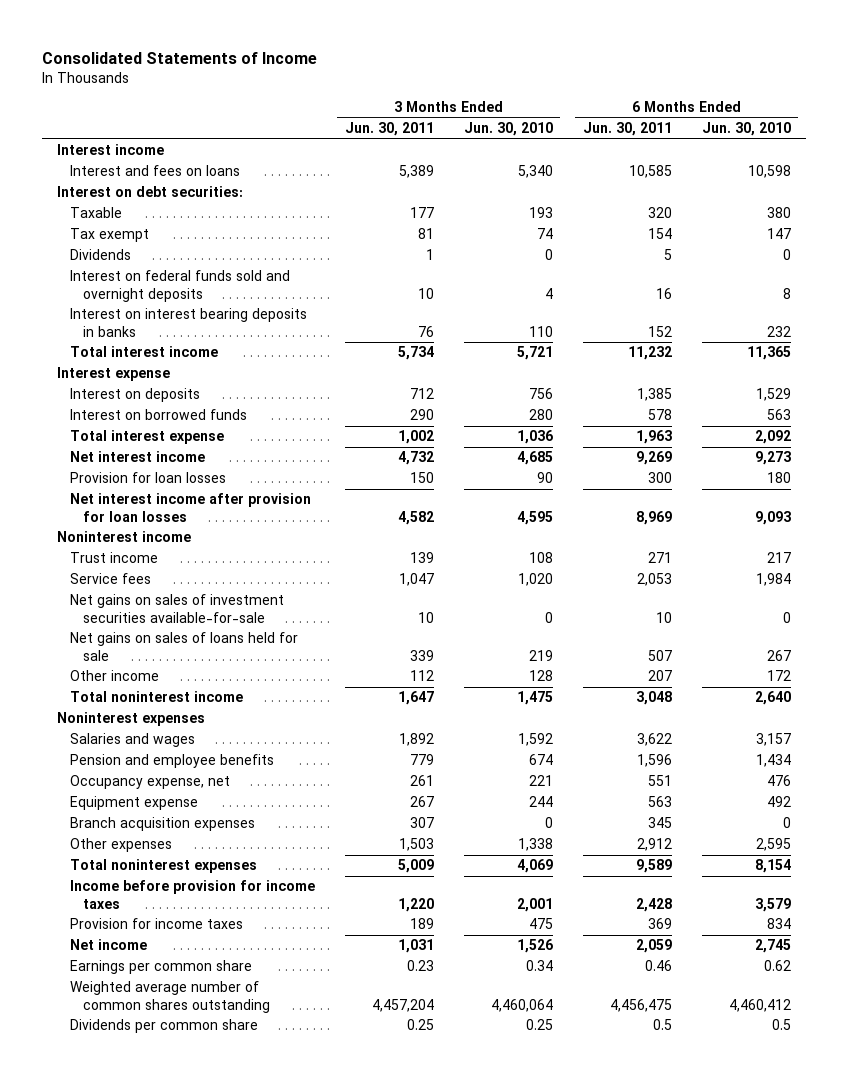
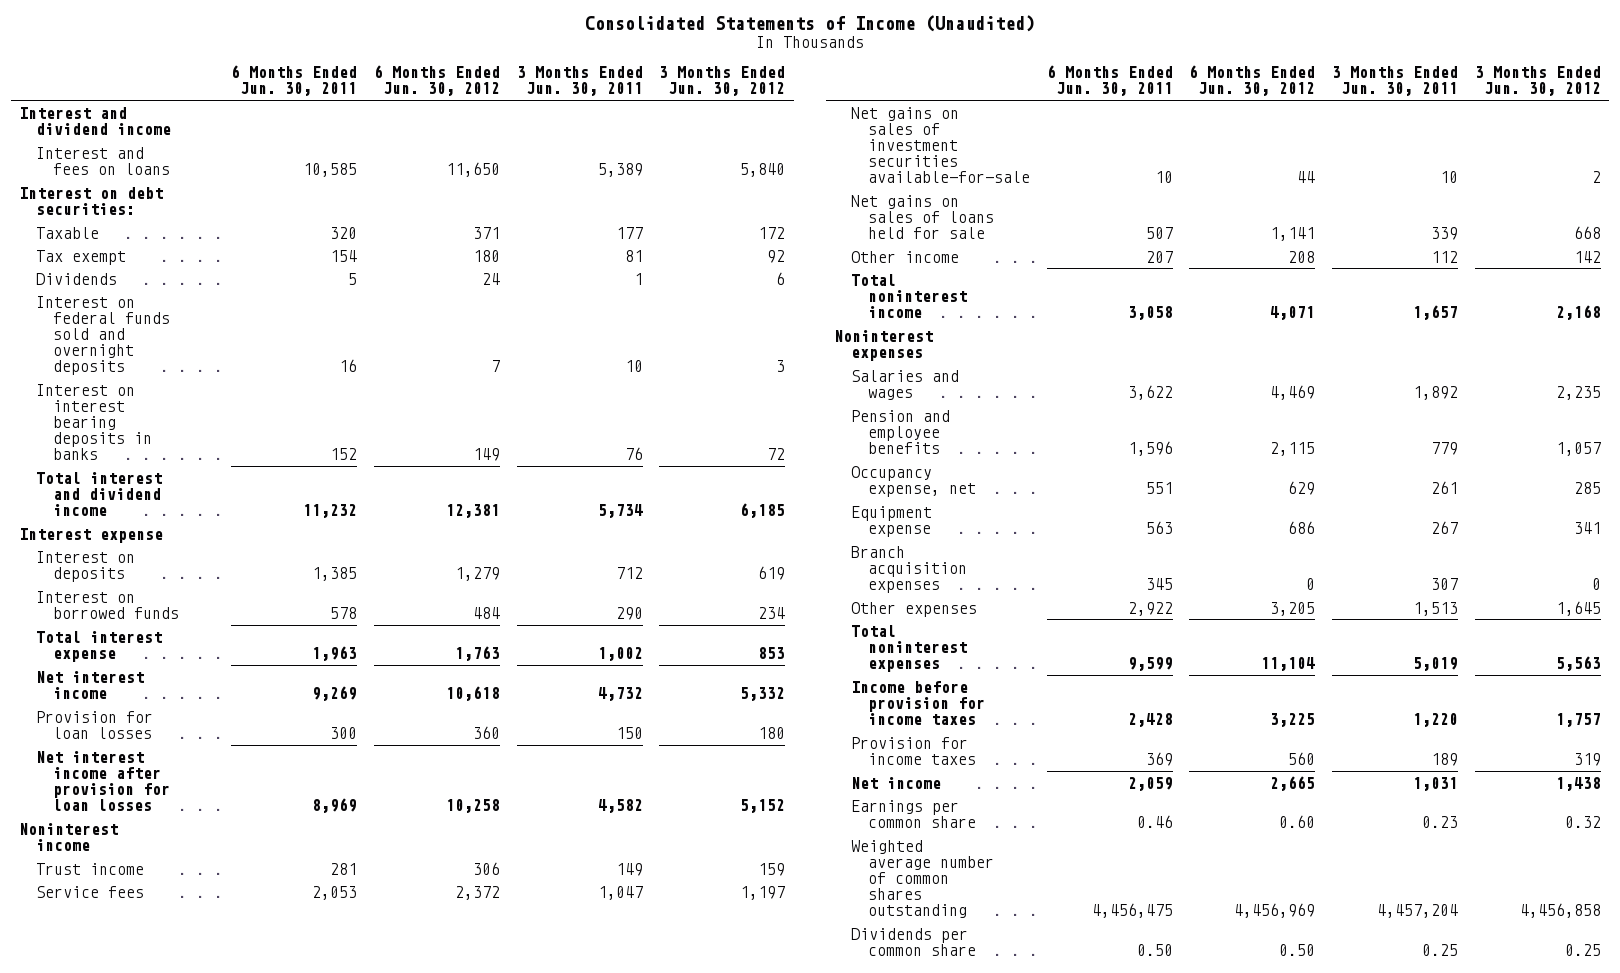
- Consolidated Statements of Income
+ Consolidated Statements of Income (Unaudited)
- | 3 Months Ended Jun. 30, 2011 | 3 Months Ended Jun. 30, 2010 | 6 Months Ended Jun. 30, 2011 | 6 Months Ended Jun. 30, 2010
+ | 6 Months Ended Jun. 30, 2011 | 6 Months Ended Jun. 30, 2012 | 3 Months Ended Jun. 30, 2011 | 3 Months Ended Jun. 30, 2012
- Interest income
+ Interest and dividend income
- Total interest income | 5,734 | 5,721 | 11,232 | 11,365
+ Total interest and dividend income | 11,232 | 12,381 | 5,734 | 6,185
- Trust income | 139 | 108 | 271 | 217
+ Trust income | 281 | 306 | 149 | 159
- Total noninterest income | 1,647 | 1,475 | 3,048 | 2,640
+ Total noninterest income | 3,058 | 4,071 | 1,657 | 2,168
- Other expenses | 1,503 | 1,338 | 2,912 | 2,595
- Total noninterest expenses | 5,009 | 4,069 | 9,589 | 8,154
+ Other expenses | 2,922 | 3,205 | 1,513 | 1,645
+ Total noninterest expenses | 9,599 | 11,104 | 5,019 | 5,563
- Dividends per common share | 0.25 | 0.25 | 0.5 | 0.5
+ Dividends per common share | 0.50 | 0.50 | 0.25 | 0.25

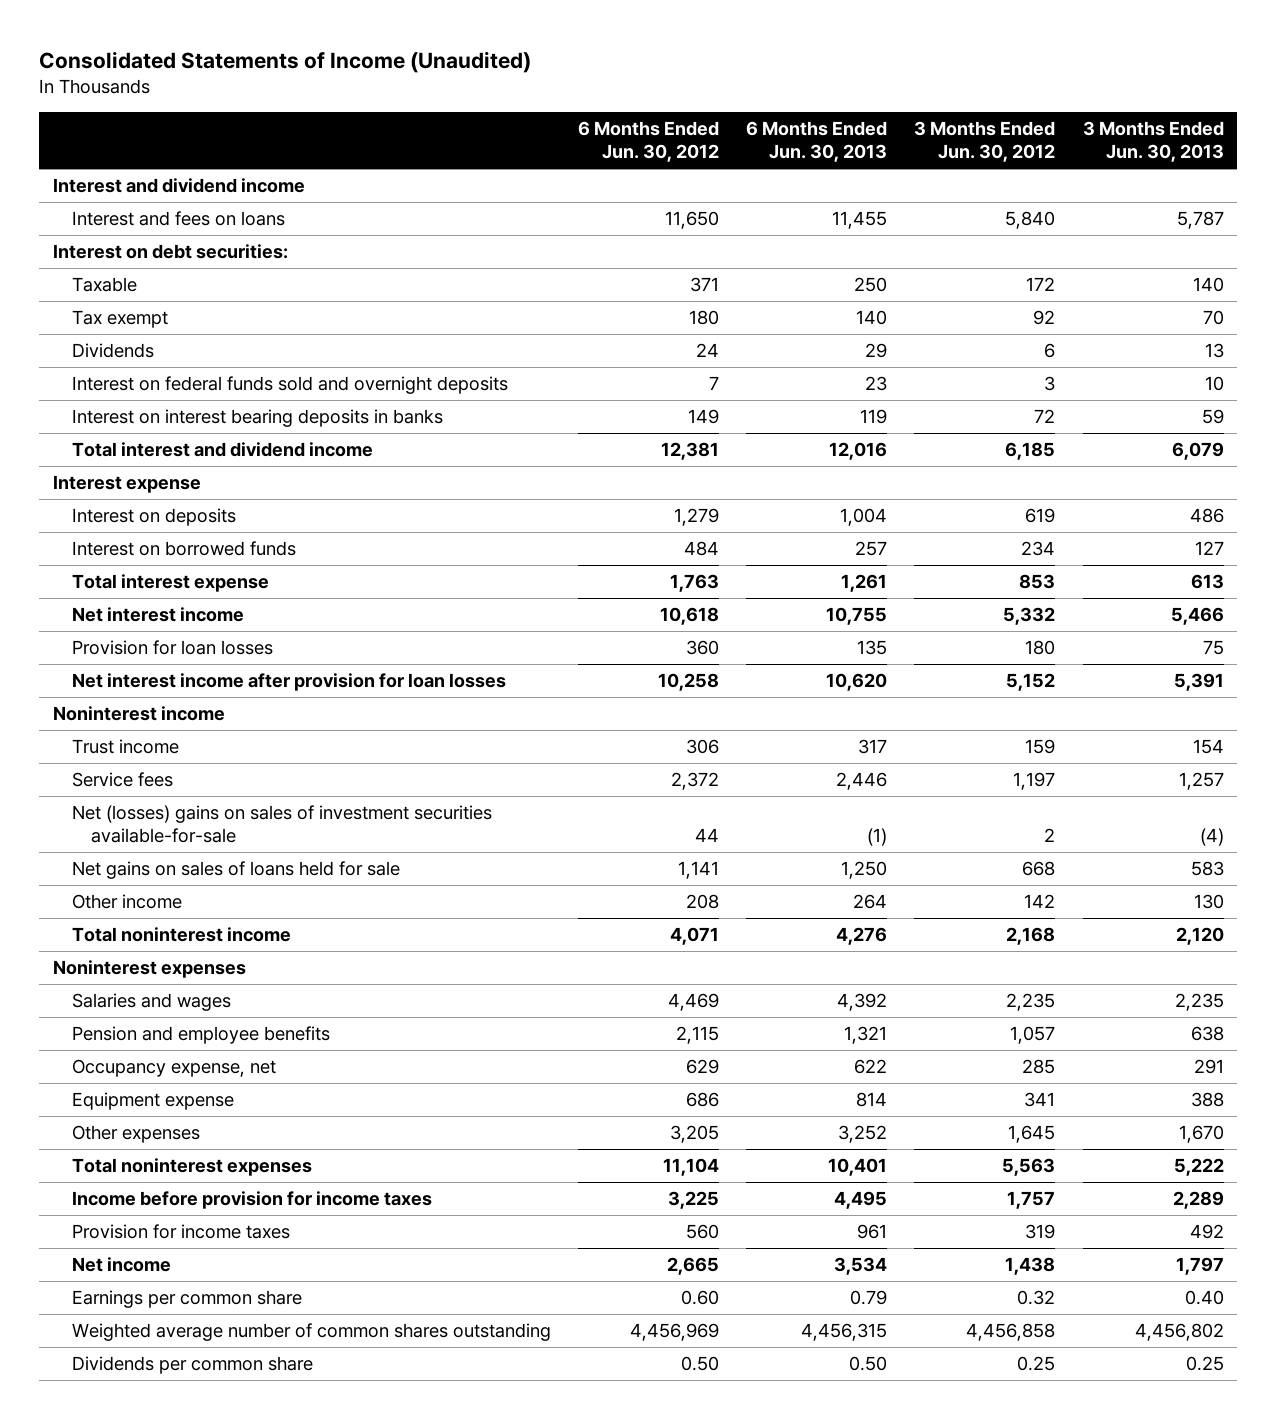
- | 6 Months Ended Jun. 30, 2011 | 6 Months Ended Jun. 30, 2012 | 3 Months Ended Jun. 30, 2011 | 3 Months Ended Jun. 30, 2012
+ | 6 Months Ended Jun. 30, 2012 | 6 Months Ended Jun. 30, 2013 | 3 Months Ended Jun. 30, 2012 | 3 Months Ended Jun. 30, 2013
- Net gains on sales of investment securities available-for-sale | 10 | 44 | 10 | 2
+ Net (losses) gains on sales of investment securities available-for-sale | 44 | (1) | 2 | (4)
- Branch acquisition expenses | 345 | 0 | 307 | 0

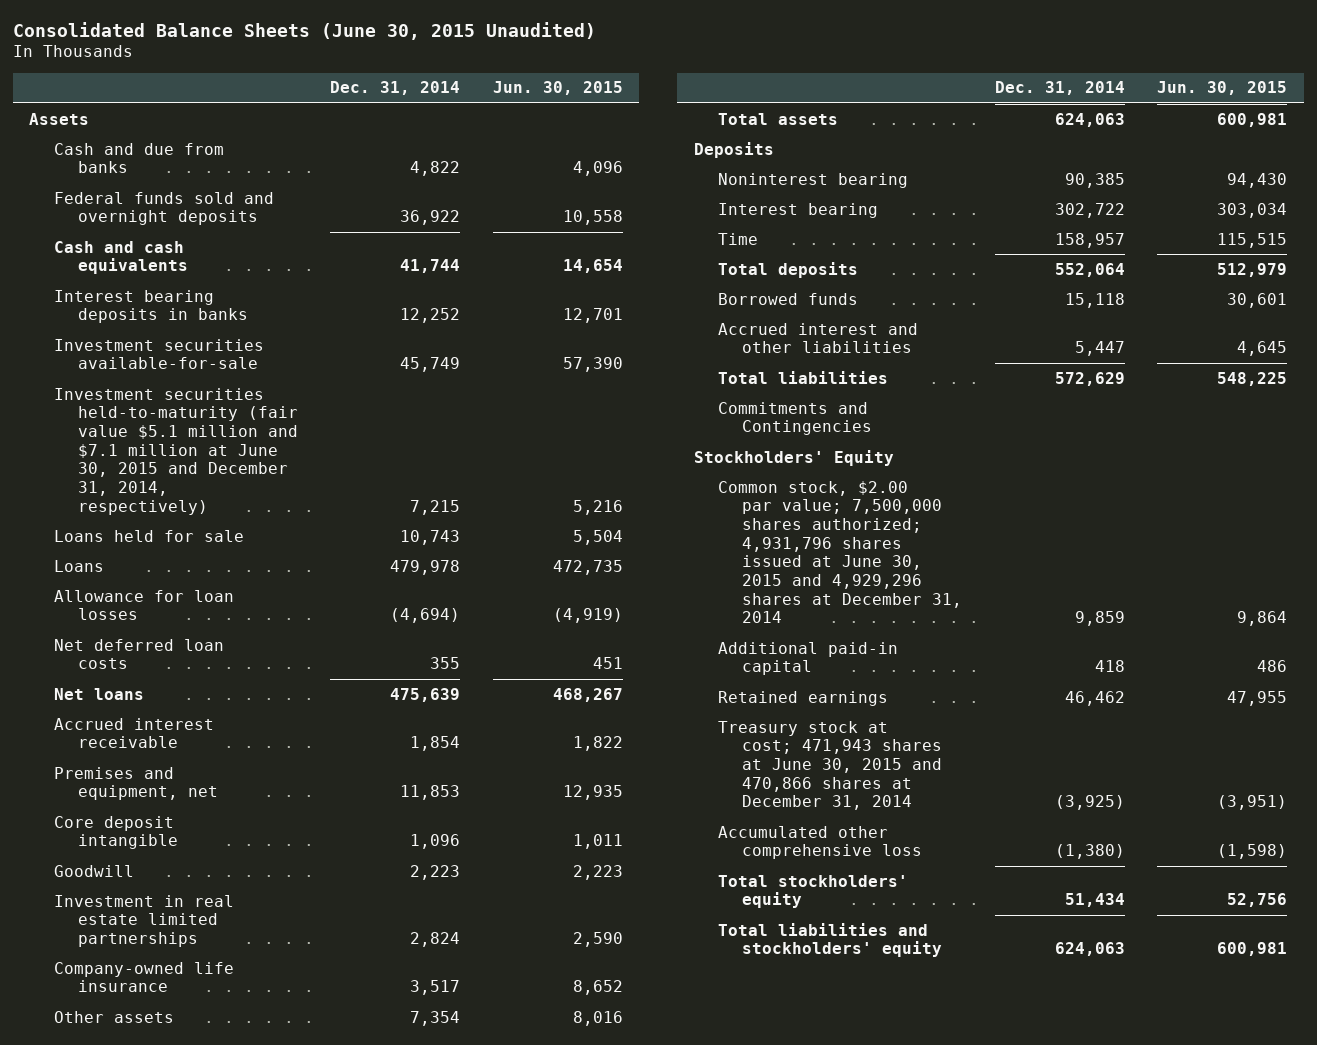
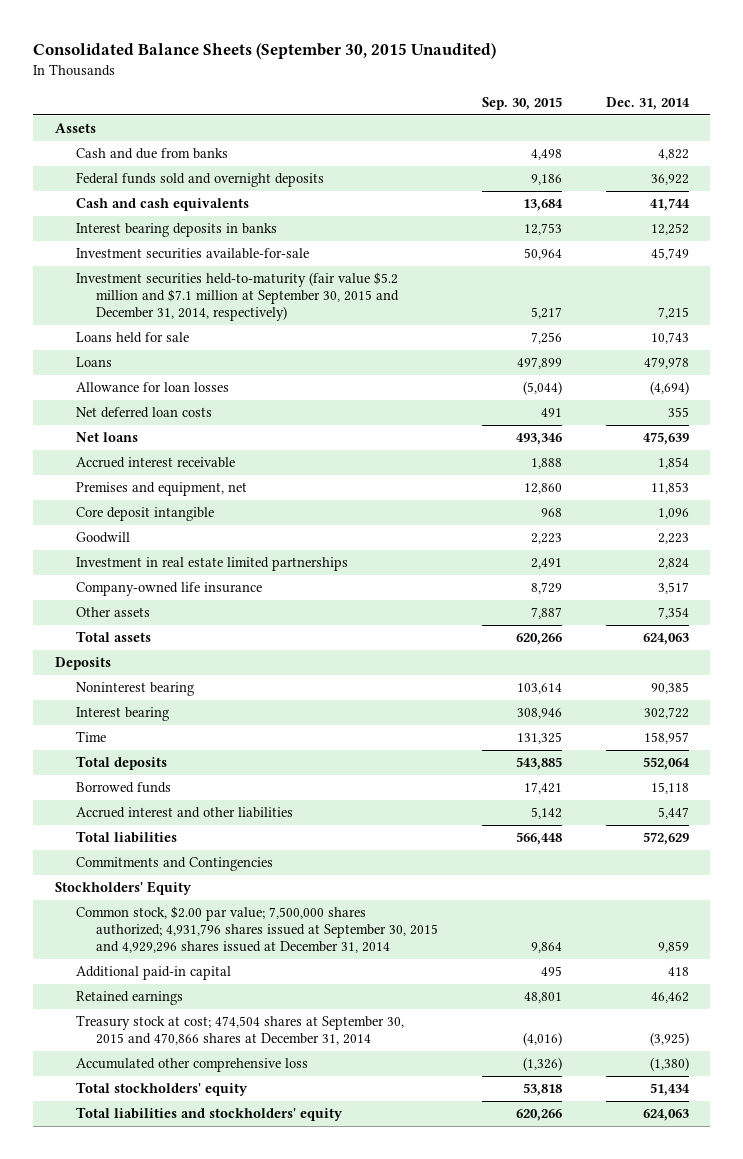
- Consolidated Balance Sheets (June 30, 2015 Unaudited)
+ Consolidated Balance Sheets (September 30, 2015 Unaudited)
- | Dec. 31, 2014 | Jun. 30, 2015
+ | Sep. 30, 2015 | Dec. 31, 2014
- Investment securities held-to-maturity (fair value $5.1 million and $7.1 million at June 30, 2015 and December 31, 2014, respectively) | 7,215 | 5,216
+ Investment securities held-to-maturity (fair value $5.2 million and $7.1 million at September 30, 2015 and December 31, 2014, respectively) | 5,217 | 7,215
- Common stock, $2.00 par value; 7,500,000 shares authorized; 4,931,796 shares issued at June 30, 2015 and 4,929,296 shares at December 31, 2014 | 9,859 | 9,864
+ Common stock, $2.00 par value; 7,500,000 shares authorized; 4,931,796 shares issued at September 30, 2015 and 4,929,296 shares issued at December 31, 2014 | 9,864 | 9,859
- Treasury stock at cost; 471,943 shares at June 30, 2015 and 470,866 shares at December 31, 2014 | (3,925) | (3,951)
+ Treasury stock at cost; 474,504 shares at September 30, 2015 and 470,866 shares at December 31, 2014 | (4,016) | (3,925)

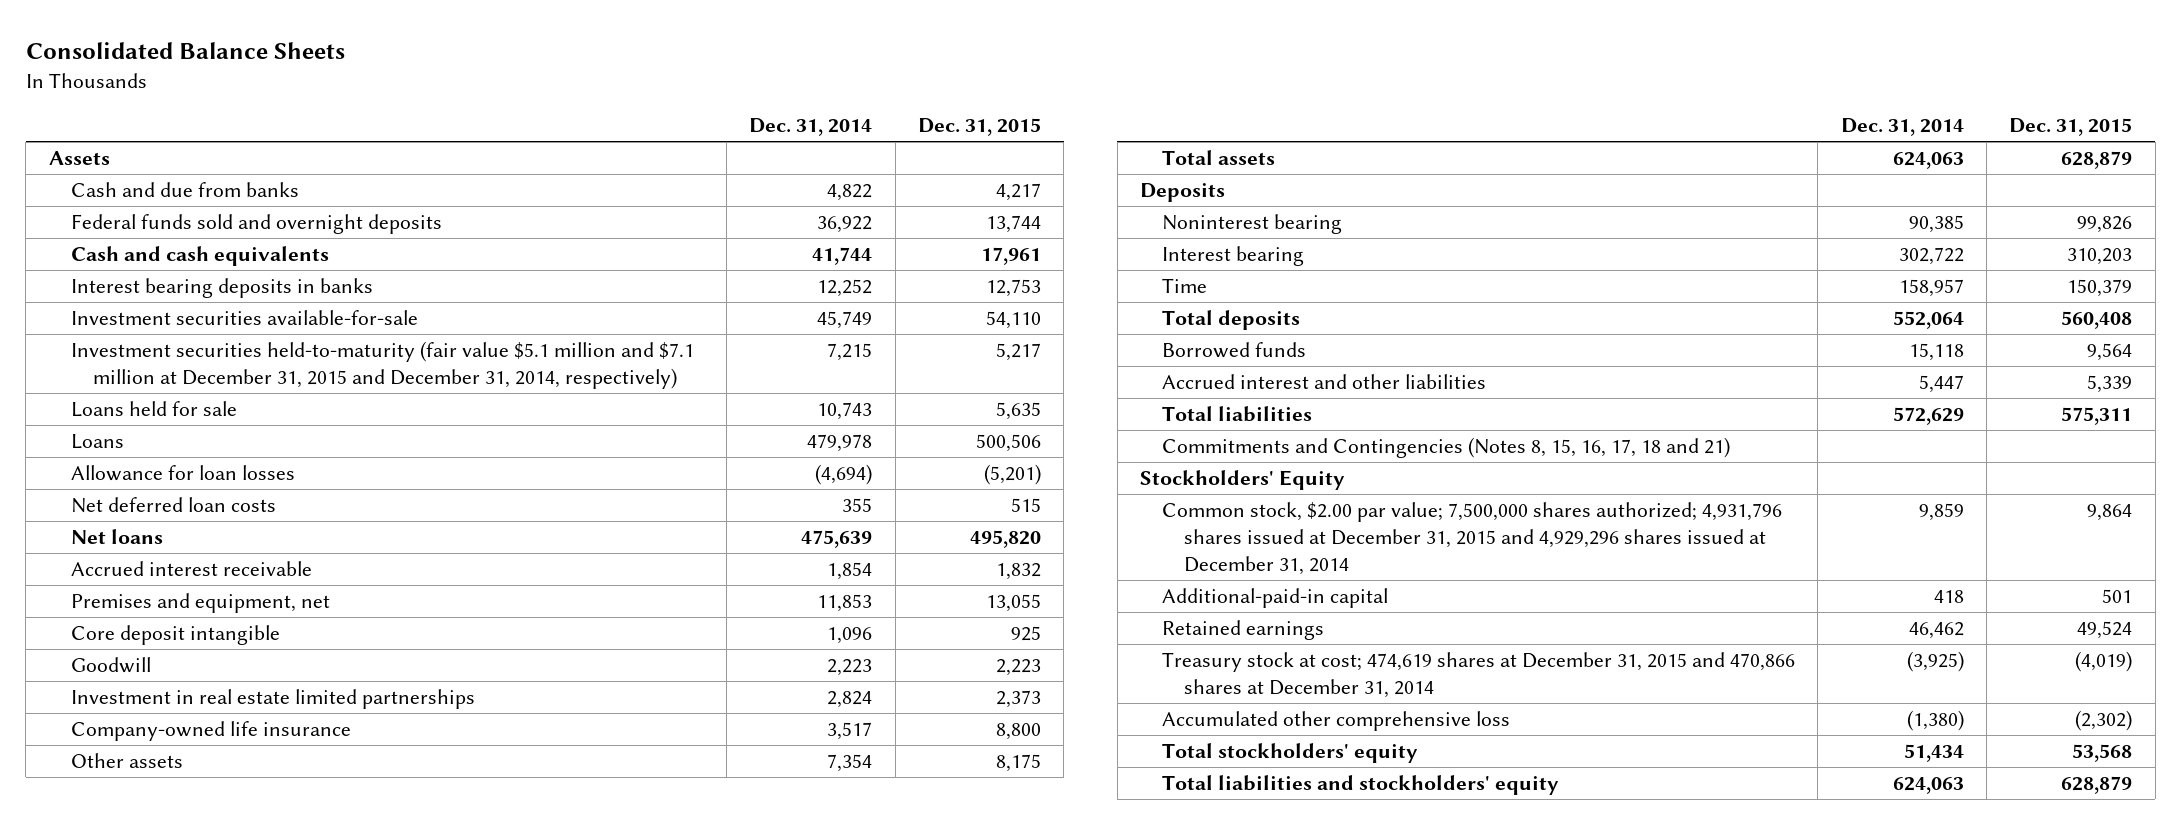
- Consolidated Balance Sheets (September 30, 2015 Unaudited)
+ Consolidated Balance Sheets
- | Sep. 30, 2015 | Dec. 31, 2014
+ | Dec. 31, 2014 | Dec. 31, 2015
- Investment securities held-to-maturity (fair value $5.2 million and $7.1 million at September 30, 2015 and December 31, 2014, respectively) | 5,217 | 7,215
+ Investment securities held-to-maturity (fair value $5.1 million and $7.1 million at December 31, 2015 and December 31, 2014, respectively) | 7,215 | 5,217
- Commitments and Contingencies
+ Commitments and Contingencies (Notes 8, 15, 16, 17, 18 and 21)
- Common stock, $2.00 par value; 7,500,000 shares authorized; 4,931,796 shares issued at September 30, 2015 and 4,929,296 shares issued at December 31, 2014 | 9,864 | 9,859
- Additional paid-in capital | 495 | 418
+ Common stock, $2.00 par value; 7,500,000 shares authorized; 4,931,796 shares issued at December 31, 2015 and 4,929,296 shares issued at December 31, 2014 | 9,859 | 9,864
+ Additional-paid-in capital | 418 | 501
- Treasury stock at cost; 474,504 shares at September 30, 2015 and 470,866 shares at December 31, 2014 | (4,016) | (3,925)
+ Treasury stock at cost; 474,619 shares at December 31, 2015 and 470,866 shares at December 31, 2014 | (3,925) | (4,019)

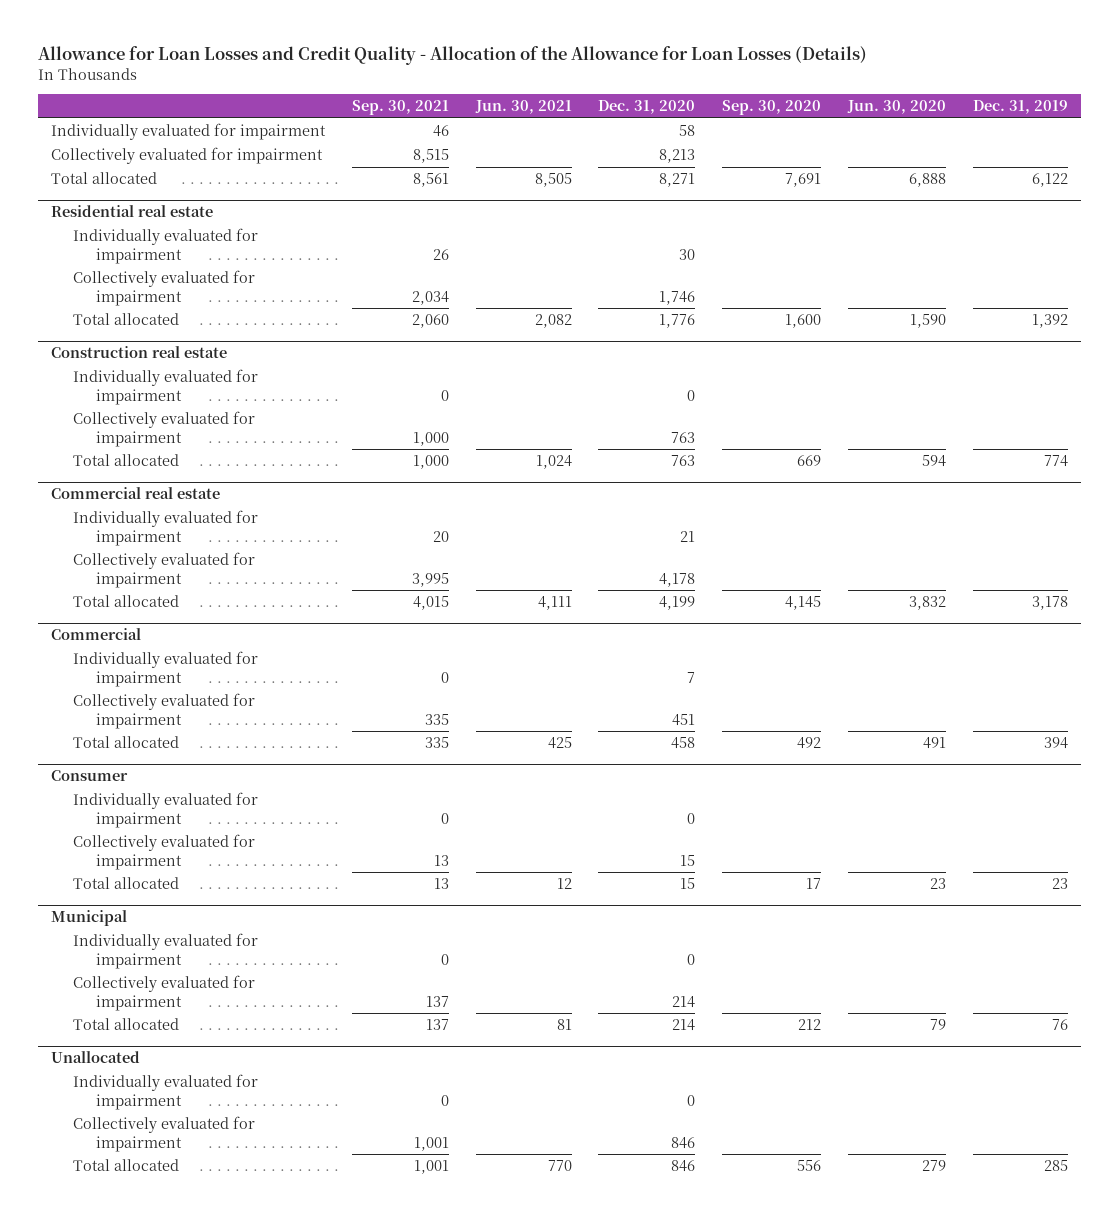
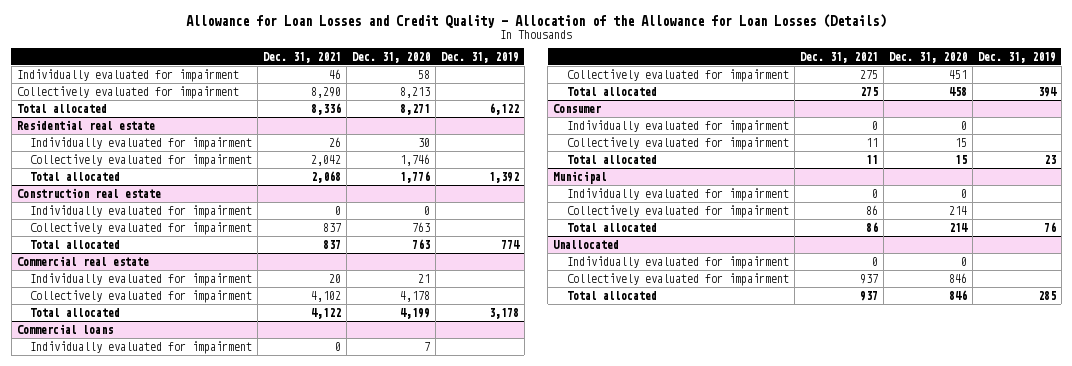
- | Sep. 30, 2021 | Jun. 30, 2021 | Dec. 31, 2020 | Sep. 30, 2020 | Jun. 30, 2020 | Dec. 31, 2019
+ | Dec. 31, 2021 | Dec. 31, 2020 | Dec. 31, 2019
- Commercial
+ Commercial loans

